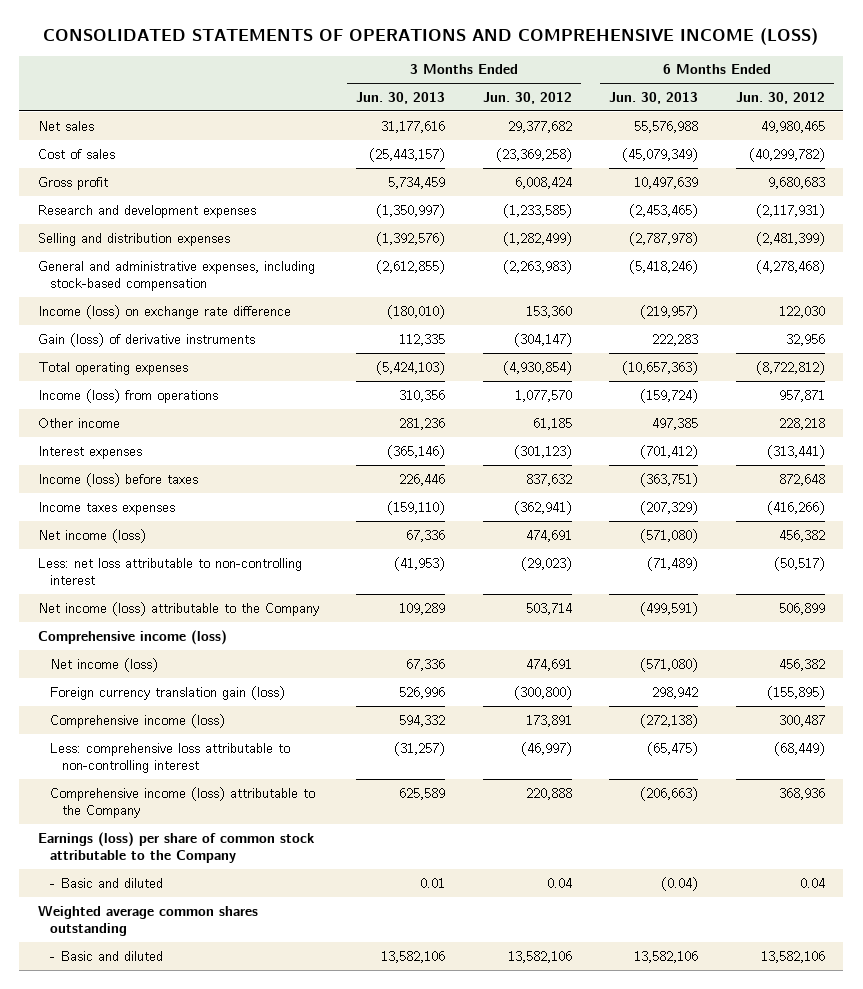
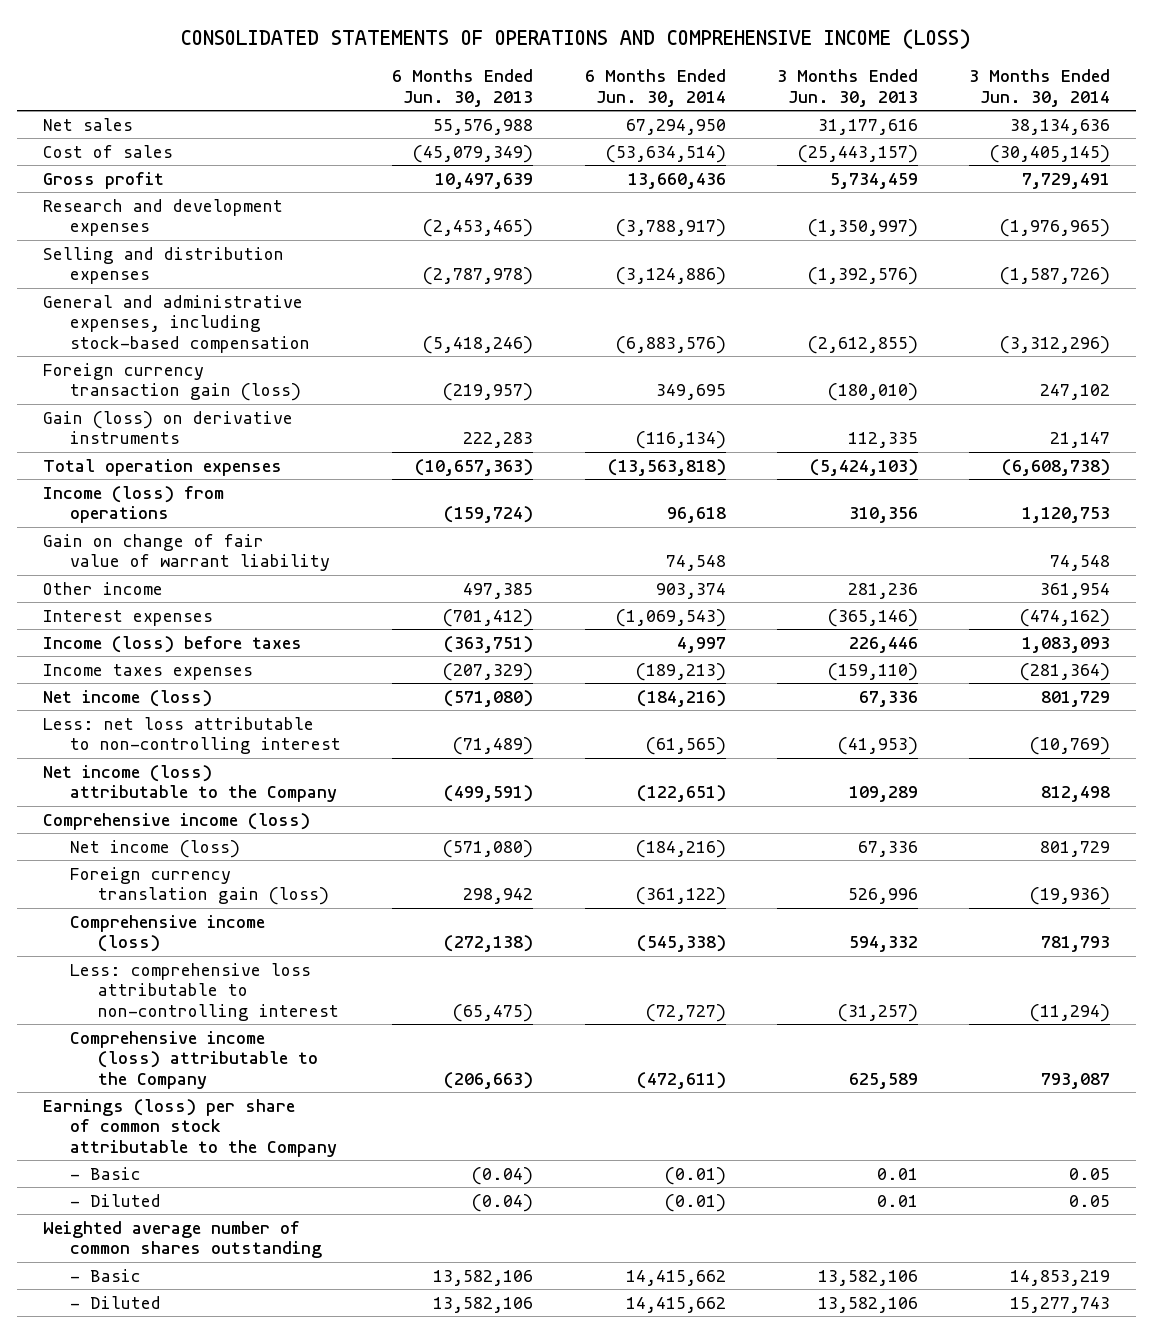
- | 3 Months Ended Jun. 30, 2013 | 3 Months Ended Jun. 30, 2012 | 6 Months Ended Jun. 30, 2013 | 6 Months Ended Jun. 30, 2012
+ | 6 Months Ended Jun. 30, 2013 | 6 Months Ended Jun. 30, 2014 | 3 Months Ended Jun. 30, 2013 | 3 Months Ended Jun. 30, 2014
- Income (loss) on exchange rate difference | (180,010) | 153,360 | (219,957) | 122,030
- Gain (loss) of derivative instruments | 112,335 | (304,147) | 222,283 | 32,956
- Total operating expenses | (5,424,103) | (4,930,854) | (10,657,363) | (8,722,812)
+ Foreign currency transaction gain (loss) | (219,957) | 349,695 | (180,010) | 247,102
+ Gain (loss) on derivative instruments | 222,283 | (116,134) | 112,335 | 21,147
+ Total operation expenses | (10,657,363) | (13,563,818) | (5,424,103) | (6,608,738)
+ Gain on change of fair value of warrant liability | | 74,548 | | 74,548
- - Basic and diluted | 0.01 | 0.04 | (0.04) | 0.04
- Weighted average common shares outstanding
- - Basic and diluted | 13,582,106 | 13,582,106 | 13,582,106 | 13,582,106
+ - Basic | (0.04) | (0.01) | 0.01 | 0.05
+ - Diluted | (0.04) | (0.01) | 0.01 | 0.05
+ Weighted average number of common shares outstanding
+ - Basic | 13,582,106 | 14,415,662 | 13,582,106 | 14,853,219
+ - Diluted | 13,582,106 | 14,415,662 | 13,582,106 | 15,277,743

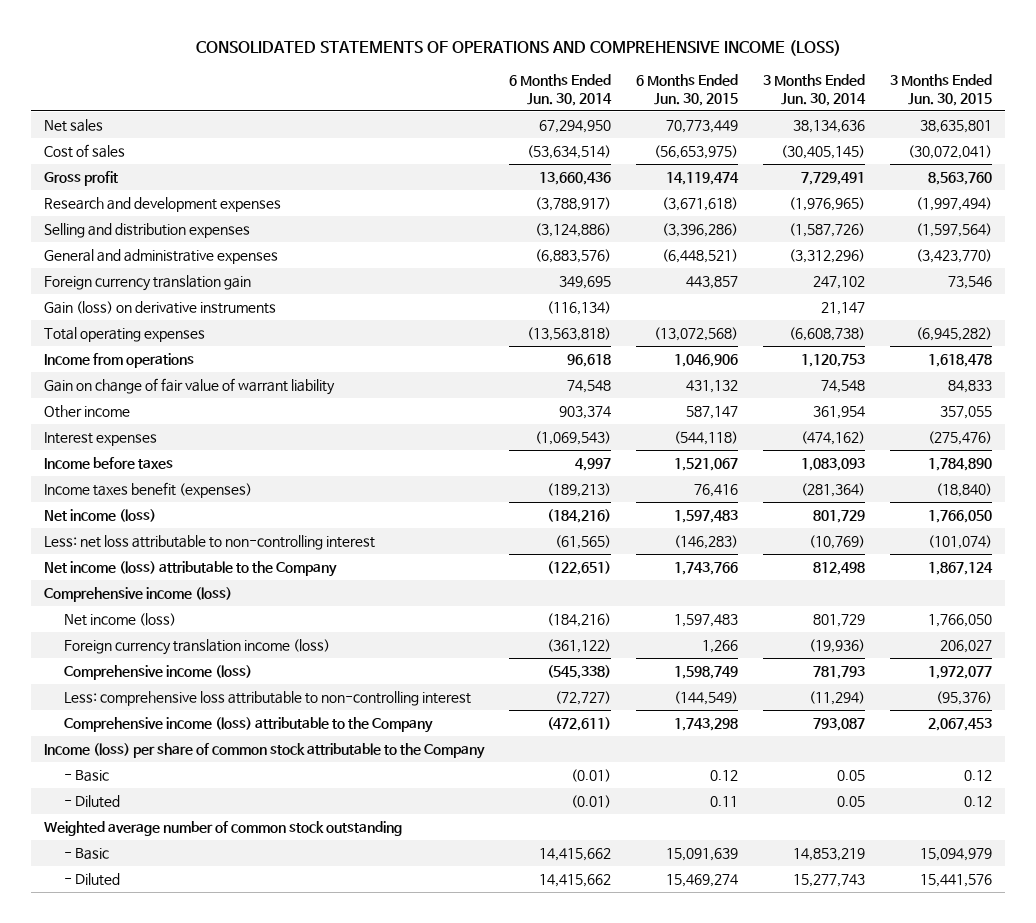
- | 6 Months Ended Jun. 30, 2013 | 6 Months Ended Jun. 30, 2014 | 3 Months Ended Jun. 30, 2013 | 3 Months Ended Jun. 30, 2014
+ | 6 Months Ended Jun. 30, 2014 | 6 Months Ended Jun. 30, 2015 | 3 Months Ended Jun. 30, 2014 | 3 Months Ended Jun. 30, 2015
- General and administrative expenses, including stock-based compensation | (5,418,246) | (6,883,576) | (2,612,855) | (3,312,296)
- Foreign currency transaction gain (loss) | (219,957) | 349,695 | (180,010) | 247,102
+ General and administrative expenses | (6,883,576) | (6,448,521) | (3,312,296) | (3,423,770)
+ Foreign currency translation gain | 349,695 | 443,857 | 247,102 | 73,546
- Total operation expenses | (10,657,363) | (13,563,818) | (5,424,103) | (6,608,738)
- Income (loss) from operations | (159,724) | 96,618 | 310,356 | 1,120,753
+ Total operating expenses | (13,563,818) | (13,072,568) | (6,608,738) | (6,945,282)
+ Income from operations | 96,618 | 1,046,906 | 1,120,753 | 1,618,478
- Income (loss) before taxes | (363,751) | 4,997 | 226,446 | 1,083,093
- Income taxes expenses | (207,329) | (189,213) | (159,110) | (281,364)
+ Income before taxes | 4,997 | 1,521,067 | 1,083,093 | 1,784,890
+ Income taxes benefit (expenses) | (189,213) | 76,416 | (281,364) | (18,840)
- Foreign currency translation gain (loss) | 298,942 | (361,122) | 526,996 | (19,936)
+ Foreign currency translation income (loss) | (361,122) | 1,266 | (19,936) | 206,027
- Earnings (loss) per share of common stock attributable to the Company
+ Income (loss) per share of common stock attributable to the Company
- Weighted average number of common shares outstanding
+ Weighted average number of common stock outstanding

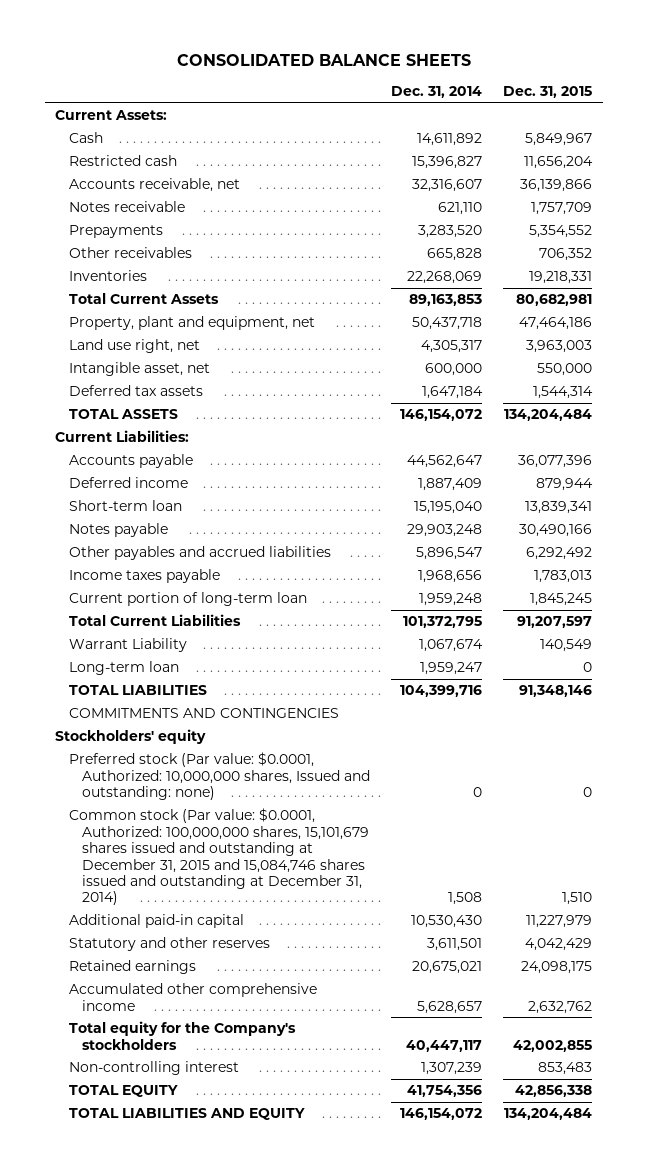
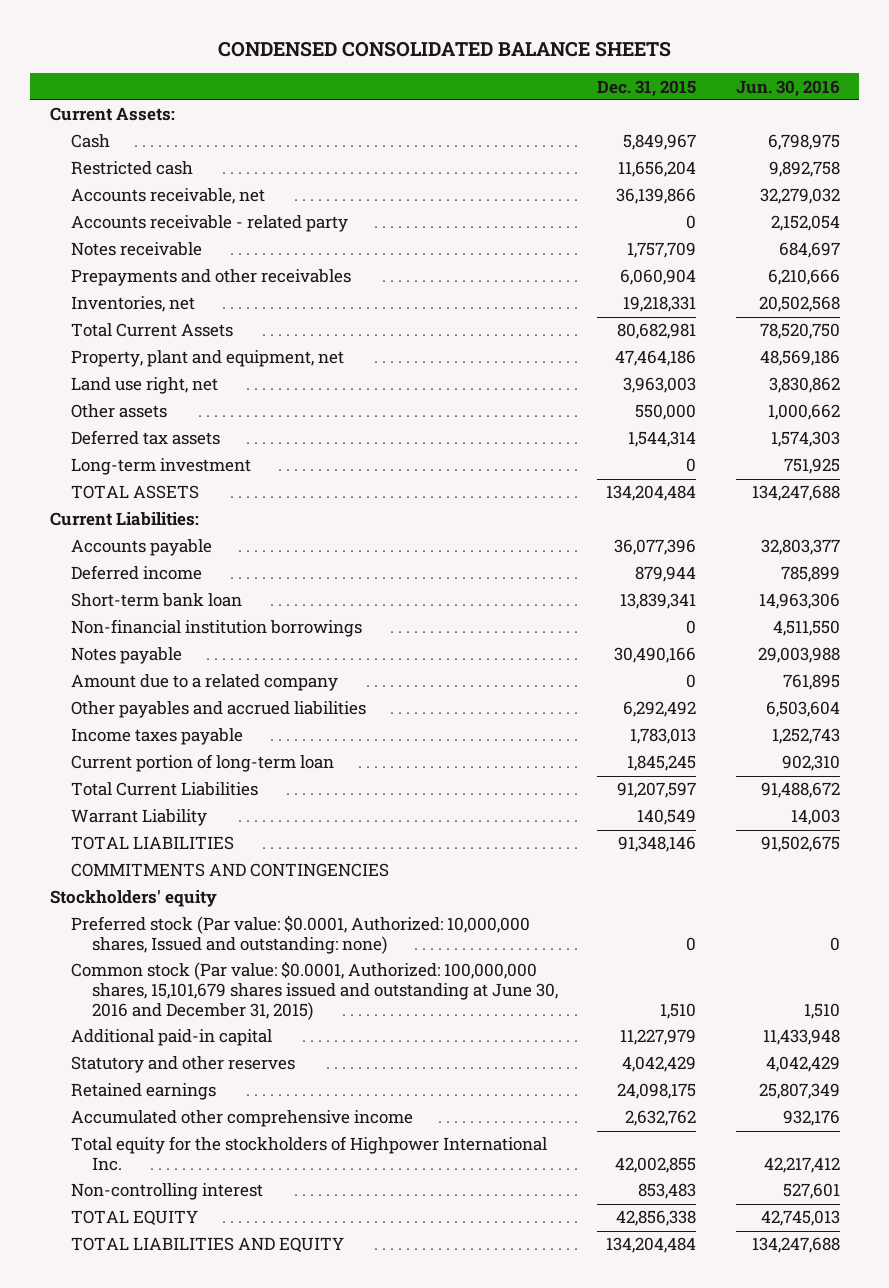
- CONSOLIDATED BALANCE SHEETS
+ CONDENSED CONSOLIDATED BALANCE SHEETS
- | Dec. 31, 2014 | Dec. 31, 2015
+ | Dec. 31, 2015 | Jun. 30, 2016
+ Accounts receivable - related party | 0 | 2,152,054
- Prepayments | 3,283,520 | 5,354,552
- Other receivables | 665,828 | 706,352
- Inventories | 22,268,069 | 19,218,331
+ Prepayments and other receivables | 6,060,904 | 6,210,666
+ Inventories, net | 19,218,331 | 20,502,568
- Intangible asset, net | 600,000 | 550,000
+ Other assets | 550,000 | 1,000,662
+ Long-term investment | 0 | 751,925
- Short-term loan | 15,195,040 | 13,839,341
+ Short-term bank loan | 13,839,341 | 14,963,306
+ Non-financial institution borrowings | 0 | 4,511,550
+ Amount due to a related company | 0 | 761,895
- Long-term loan | 1,959,247 | 0
- Common stock (Par value: $0.0001, Authorized: 100,000,000 shares, 15,101,679 shares issued and outstanding at December 31, 2015 and 15,084,746 shares issued and outstanding at December 31, 2014) | 1,508 | 1,510
+ Common stock (Par value: $0.0001, Authorized: 100,000,000 shares, 15,101,679 shares issued and outstanding at June 30, 2016 and December 31, 2015) | 1,510 | 1,510
- Total equity for the Company's stockholders | 40,447,117 | 42,002,855
+ Total equity for the stockholders of Highpower International Inc. | 42,002,855 | 42,217,412

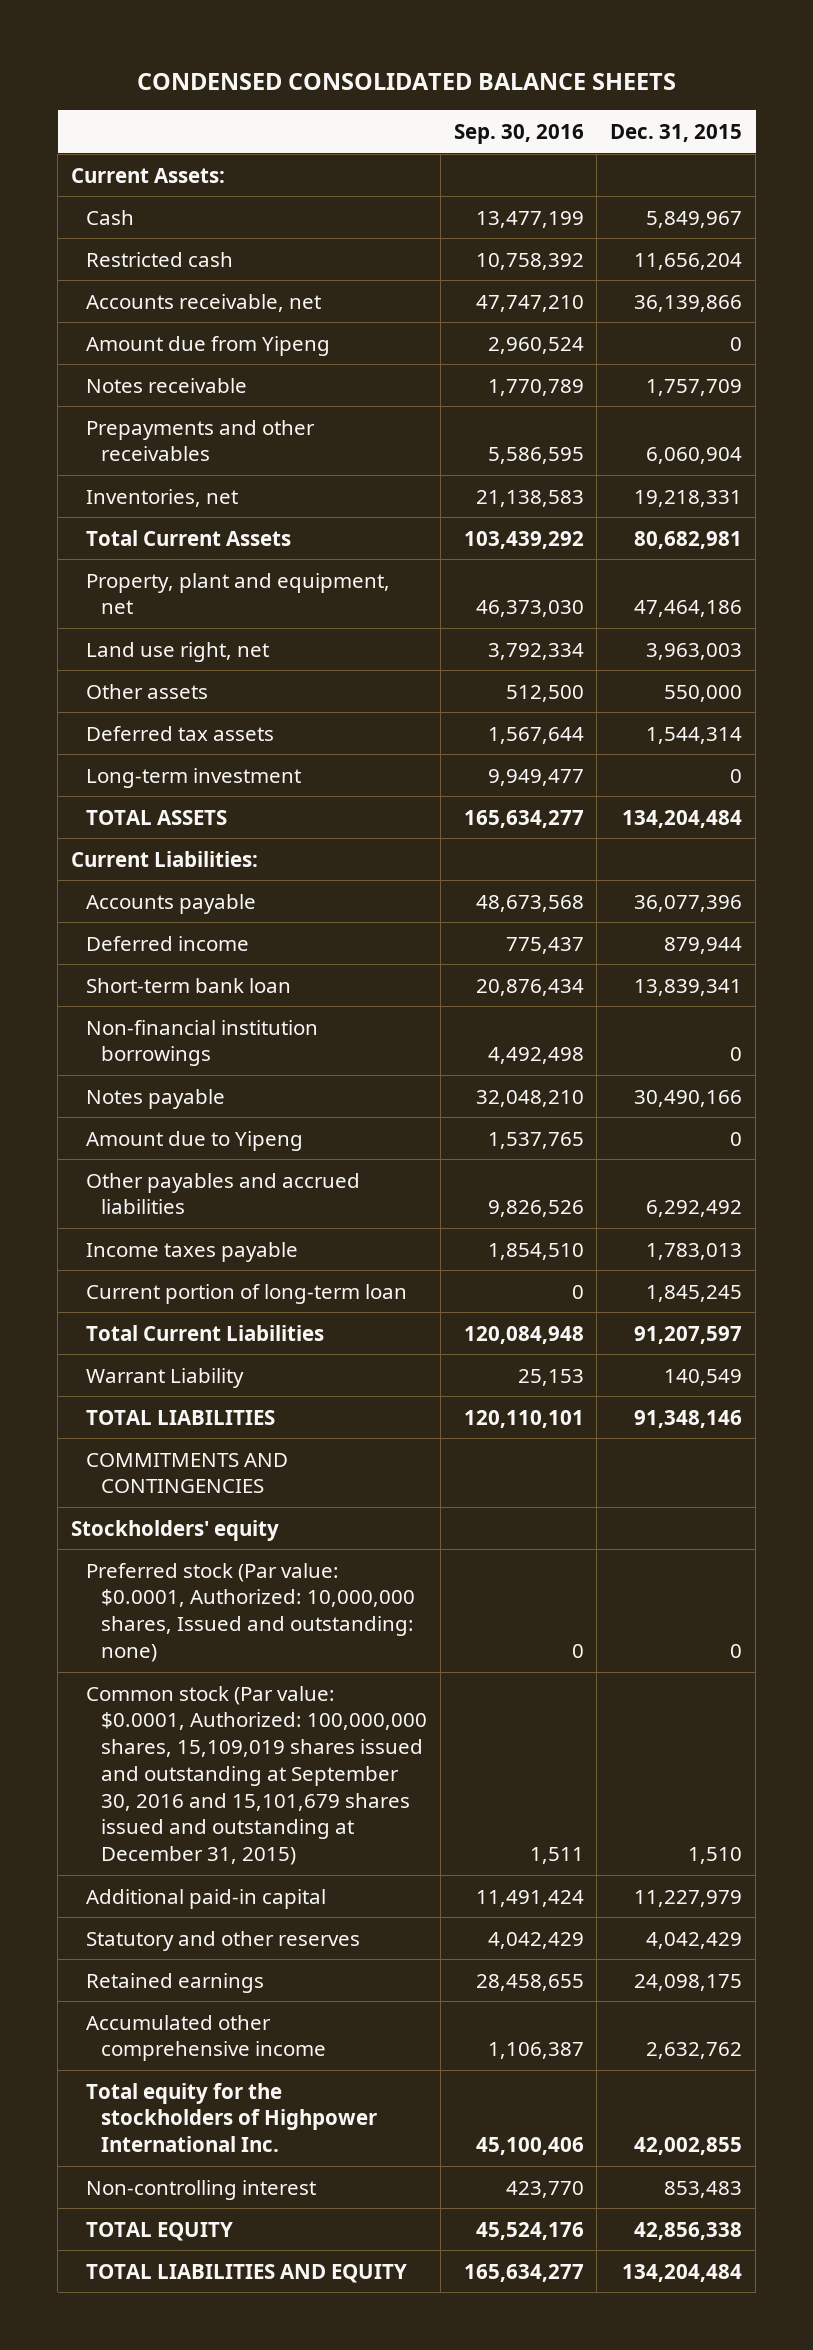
- | Dec. 31, 2015 | Jun. 30, 2016
+ | Sep. 30, 2016 | Dec. 31, 2015
- Accounts receivable - related party | 0 | 2,152,054
+ Amount due from Yipeng | 2,960,524 | 0
- Amount due to a related company | 0 | 761,895
+ Amount due to Yipeng | 1,537,765 | 0
- Common stock (Par value: $0.0001, Authorized: 100,000,000 shares, 15,101,679 shares issued and outstanding at June 30, 2016 and December 31, 2015) | 1,510 | 1,510
+ Common stock (Par value: $0.0001, Authorized: 100,000,000 shares, 15,109,019 shares issued and outstanding at September 30, 2016 and 15,101,679 shares issued and outstanding at December 31, 2015) | 1,511 | 1,510

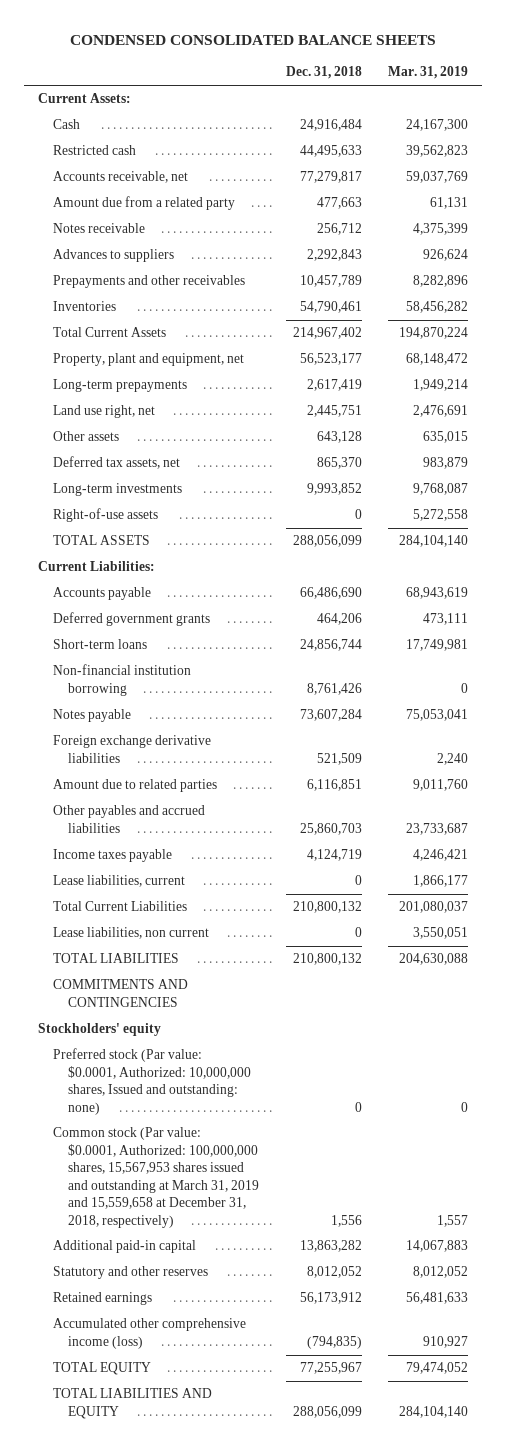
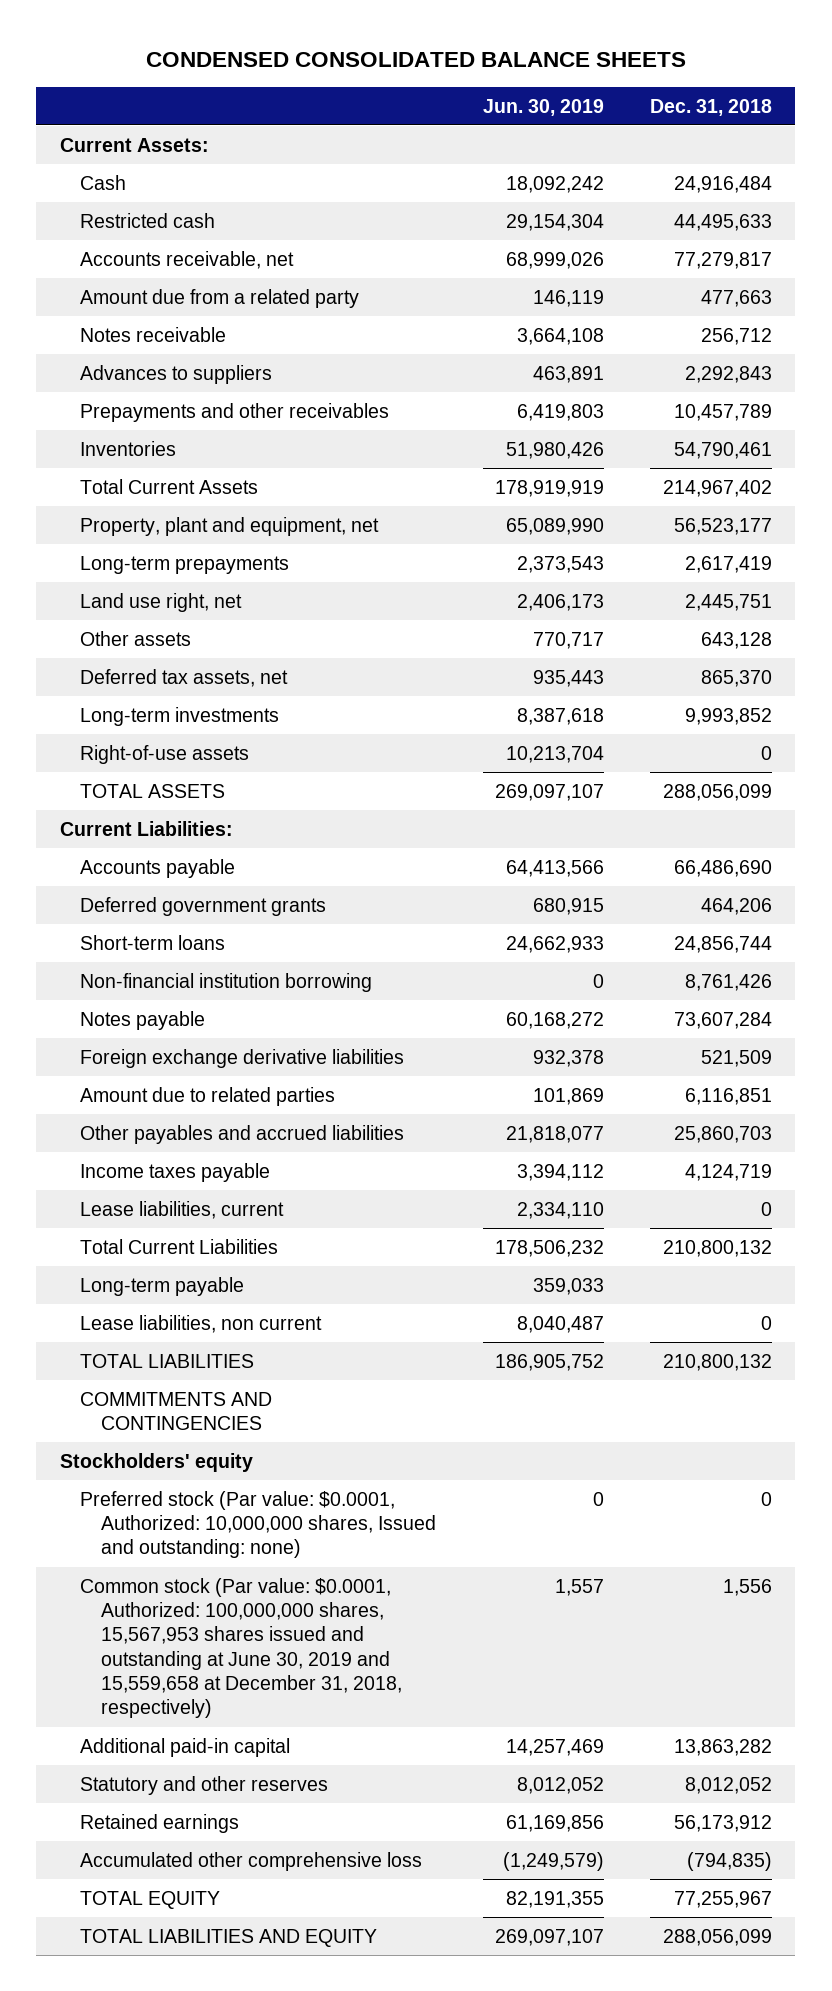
- | Dec. 31, 2018 | Mar. 31, 2019
+ | Jun. 30, 2019 | Dec. 31, 2018
+ Long-term payable | 359,033 |
- Common stock (Par value: $0.0001, Authorized: 100,000,000 shares, 15,567,953 shares issued and outstanding at March 31, 2019 and 15,559,658 at December 31, 2018, respectively) | 1,556 | 1,557
+ Common stock (Par value: $0.0001, Authorized: 100,000,000 shares, 15,567,953 shares issued and outstanding at June 30, 2019 and 15,559,658 at December 31, 2018, respectively) | 1,557 | 1,556
- Accumulated other comprehensive income (loss) | (794,835) | 910,927
+ Accumulated other comprehensive loss | (1,249,579) | (794,835)

